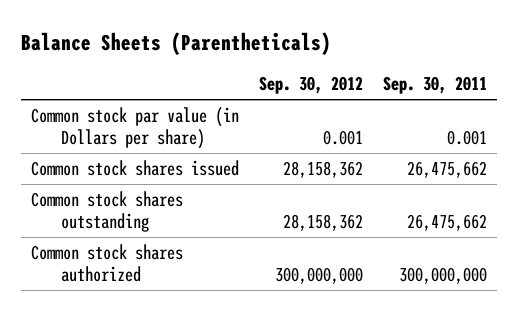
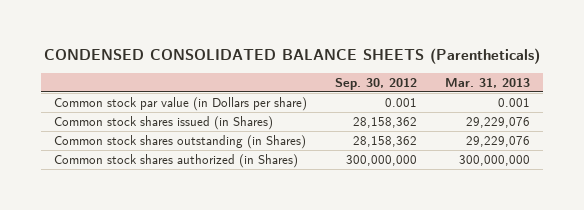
- Balance Sheets (Parentheticals)
+ CONDENSED CONSOLIDATED BALANCE SHEETS (Parentheticals)
- | Sep. 30, 2012 | Sep. 30, 2011
+ | Sep. 30, 2012 | Mar. 31, 2013
- Common stock shares issued | 28,158,362 | 26,475,662
- Common stock shares outstanding | 28,158,362 | 26,475,662
- Common stock shares authorized | 300,000,000 | 300,000,000
+ Common stock shares issued (in Shares) | 28,158,362 | 29,229,076
+ Common stock shares outstanding (in Shares) | 28,158,362 | 29,229,076
+ Common stock shares authorized (in Shares) | 300,000,000 | 300,000,000

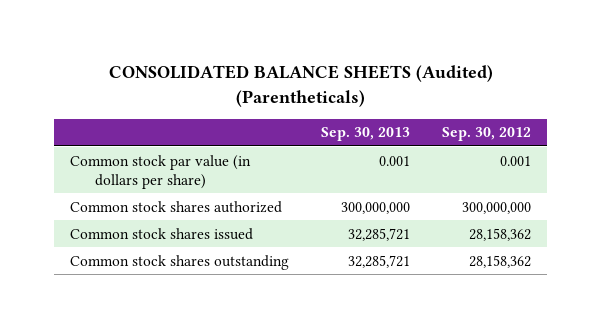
- CONDENSED CONSOLIDATED BALANCE SHEETS (Parentheticals)
+ CONSOLIDATED BALANCE SHEETS (Audited) (Parentheticals)
- | Sep. 30, 2012 | Mar. 31, 2013
+ | Sep. 30, 2013 | Sep. 30, 2012
- Common stock par value (in Dollars per share) | 0.001 | 0.001
- Common stock shares issued (in Shares) | 28,158,362 | 29,229,076
- Common stock shares outstanding (in Shares) | 28,158,362 | 29,229,076
- Common stock shares authorized (in Shares) | 300,000,000 | 300,000,000
+ Common stock par value (in dollars per share) | 0.001 | 0.001
+ Common stock shares authorized | 300,000,000 | 300,000,000
+ Common stock shares issued | 32,285,721 | 28,158,362
+ Common stock shares outstanding | 32,285,721 | 28,158,362

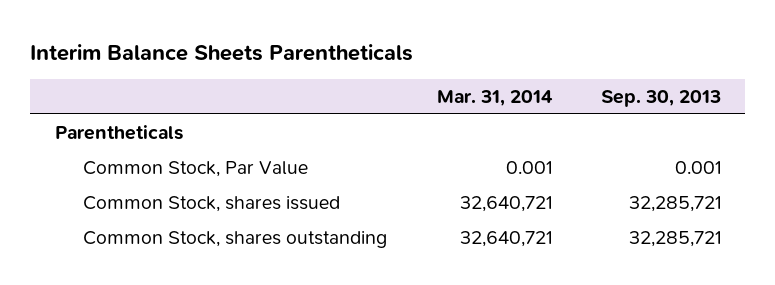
- CONSOLIDATED BALANCE SHEETS (Audited) (Parentheticals)
+ Interim Balance Sheets Parentheticals
- | Sep. 30, 2013 | Sep. 30, 2012
+ | Mar. 31, 2014 | Sep. 30, 2013
- Common stock par value (in dollars per share) | 0.001 | 0.001
- Common stock shares authorized | 300,000,000 | 300,000,000
- Common stock shares issued | 32,285,721 | 28,158,362
- Common stock shares outstanding | 32,285,721 | 28,158,362
+ Parentheticals
+ Common Stock, Par Value | 0.001 | 0.001
+ Common Stock, shares issued | 32,640,721 | 32,285,721
+ Common Stock, shares outstanding | 32,640,721 | 32,285,721

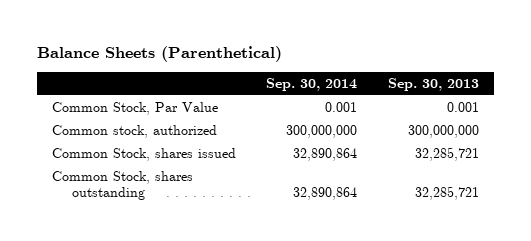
- Interim Balance Sheets Parentheticals
+ Balance Sheets (Parenthetical)
- | Mar. 31, 2014 | Sep. 30, 2013
+ | Sep. 30, 2014 | Sep. 30, 2013
- Parentheticals
+ Common stock, authorized | 300,000,000 | 300,000,000

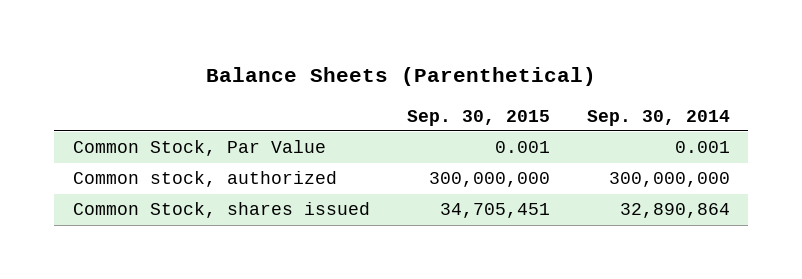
- | Sep. 30, 2014 | Sep. 30, 2013
+ | Sep. 30, 2015 | Sep. 30, 2014
- Common Stock, shares outstanding | 32,890,864 | 32,285,721

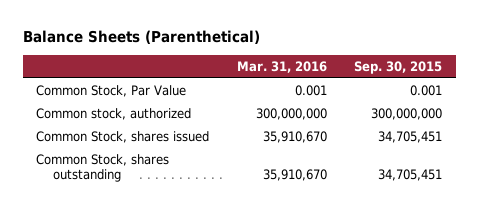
- | Sep. 30, 2015 | Sep. 30, 2014
+ | Mar. 31, 2016 | Sep. 30, 2015
+ Common Stock, shares outstanding | 35,910,670 | 34,705,451

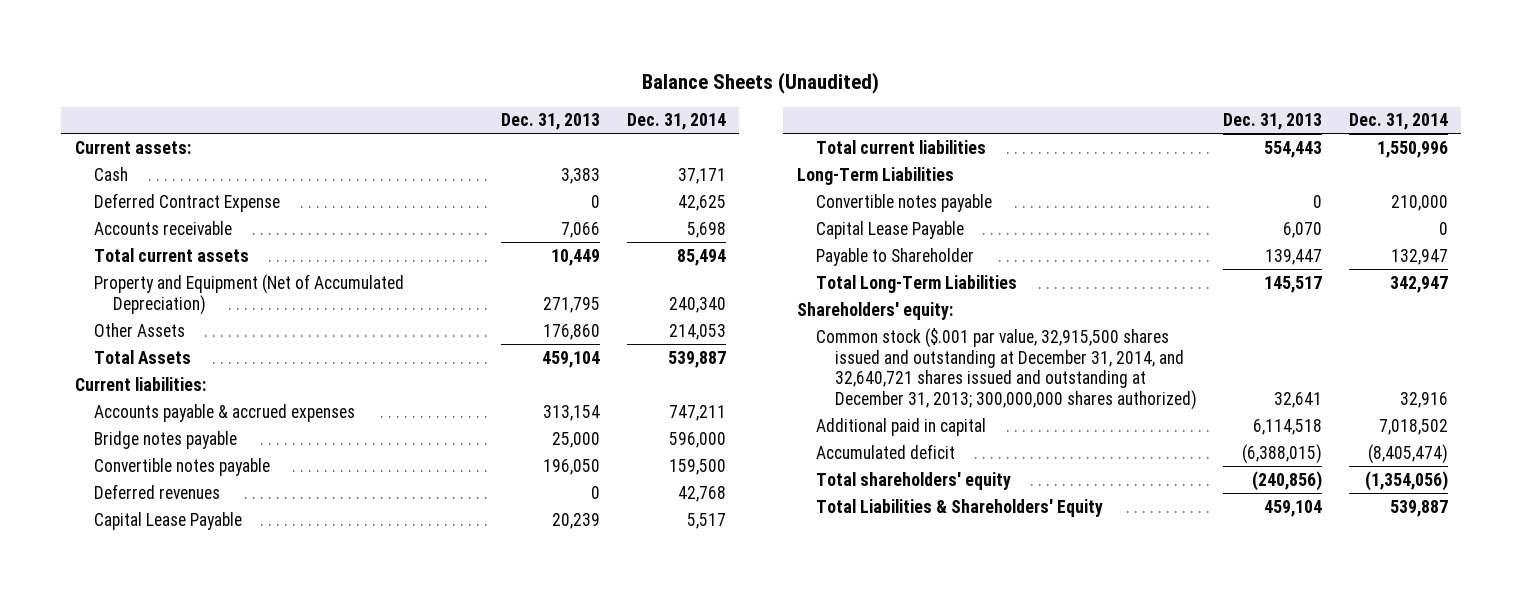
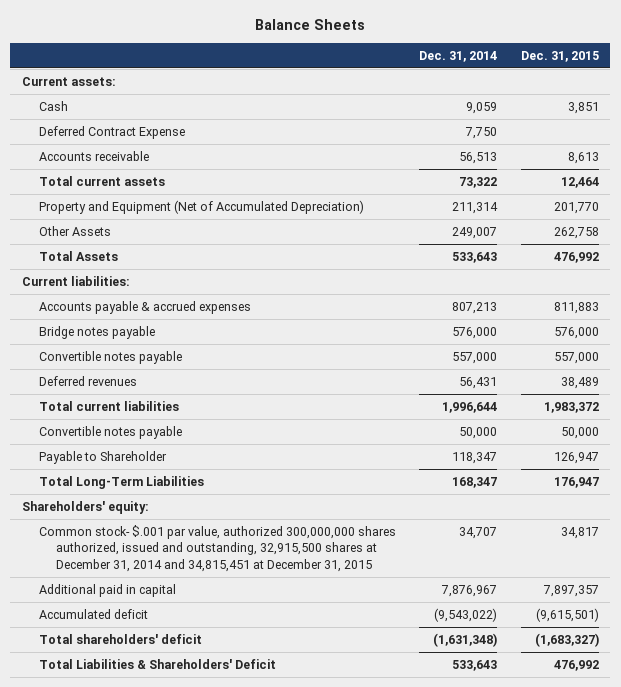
- Balance Sheets (Unaudited)
+ Balance Sheets
- | Dec. 31, 2013 | Dec. 31, 2014
+ | Dec. 31, 2014 | Dec. 31, 2015
- Cash | 3,383 | 37,171
- Deferred Contract Expense | 0 | 42,625
- Accounts receivable | 7,066 | 5,698
- Total current assets | 10,449 | 85,494
- Property and Equipment (Net of Accumulated Depreciation) | 271,795 | 240,340
- Other Assets | 176,860 | 214,053
- Total Assets | 459,104 | 539,887
+ Cash | 9,059 | 3,851
+ Deferred Contract Expense | 7,750 |
+ Accounts receivable | 56,513 | 8,613
+ Total current assets | 73,322 | 12,464
+ Property and Equipment (Net of Accumulated Depreciation) | 211,314 | 201,770
+ Other Assets | 249,007 | 262,758
+ Total Assets | 533,643 | 476,992
- Accounts payable & accrued expenses | 313,154 | 747,211
- Bridge notes payable | 25,000 | 596,000
- Convertible notes payable | 196,050 | 159,500
- Deferred revenues | 0 | 42,768
- Capital Lease Payable | 20,239 | 5,517
- Total current liabilities | 554,443 | 1,550,996
- Long-Term Liabilities
- Convertible notes payable | 0 | 210,000
- Capital Lease Payable | 6,070 | 0
- Payable to Shareholder | 139,447 | 132,947
- Total Long-Term Liabilities | 145,517 | 342,947
+ Accounts payable & accrued expenses | 807,213 | 811,883
+ Bridge notes payable | 576,000 | 576,000
+ Convertible notes payable | 557,000 | 557,000
+ Deferred revenues | 56,431 | 38,489
+ Total current liabilities | 1,996,644 | 1,983,372
+ Convertible notes payable | 50,000 | 50,000
+ Payable to Shareholder | 118,347 | 126,947
+ Total Long-Term Liabilities | 168,347 | 176,947
- Common stock ($.001 par value, 32,915,500 shares issued and outstanding at December 31, 2014, and 32,640,721 shares issued and outstanding at December 31, 2013; 300,000,000 shares authorized) | 32,641 | 32,916
- Additional paid in capital | 6,114,518 | 7,018,502
- Accumulated deficit | (6,388,015) | (8,405,474)
- Total shareholders' equity | (240,856) | (1,354,056)
- Total Liabilities & Shareholders' Equity | 459,104 | 539,887
+ Common stock- $.001 par value, authorized 300,000,000 shares authorized, issued and outstanding, 32,915,500 shares at December 31, 2014 and 34,815,451 at December 31, 2015 | 34,707 | 34,817
+ Additional paid in capital | 7,876,967 | 7,897,357
+ Accumulated deficit | (9,543,022) | (9,615,501)
+ Total shareholders' deficit | (1,631,348) | (1,683,327)
+ Total Liabilities & Shareholders' Deficit | 533,643 | 476,992

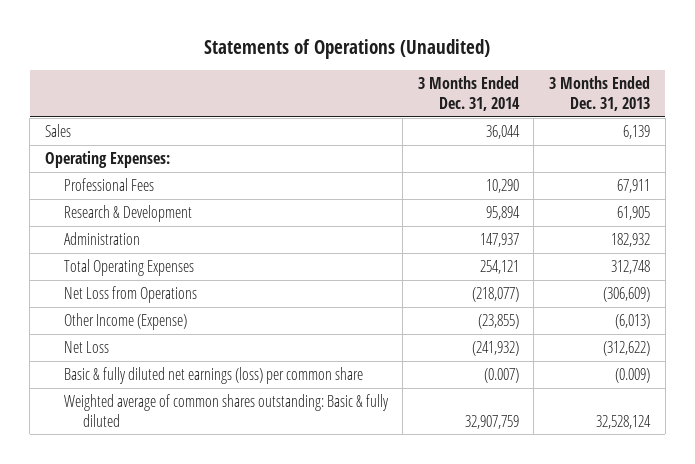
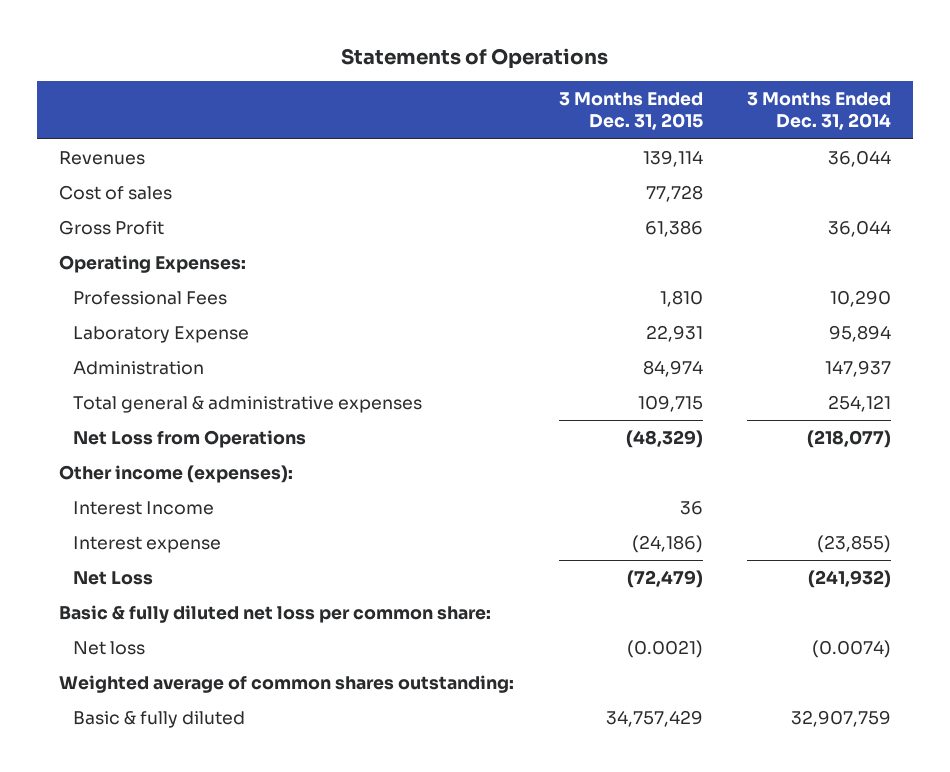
- Statements of Operations (Unaudited)
+ Statements of Operations
- | 3 Months Ended Dec. 31, 2014 | 3 Months Ended Dec. 31, 2013
+ | 3 Months Ended Dec. 31, 2015 | 3 Months Ended Dec. 31, 2014
- Sales | 36,044 | 6,139
+ Revenues | 139,114 | 36,044
+ Cost of sales | 77,728 |
+ Gross Profit | 61,386 | 36,044
- Research & Development | 95,894 | 61,905
+ Laboratory Expense | 22,931 | 95,894
- Total Operating Expenses | 254,121 | 312,748
+ Total general & administrative expenses | 109,715 | 254,121
- Other Income (Expense) | (23,855) | (6,013)
+ Other income (expenses):
+ Interest Income | 36 |
+ Interest expense | (24,186) | (23,855)
- Basic & fully diluted net earnings (loss) per common share | (0.007) | (0.009)
- Weighted average of common shares outstanding: Basic & fully diluted | 32,907,759 | 32,528,124
+ Basic & fully diluted net loss per common share:
+ Net loss | (0.0021) | (0.0074)
+ Weighted average of common shares outstanding:
+ Basic & fully diluted | 34,757,429 | 32,907,759

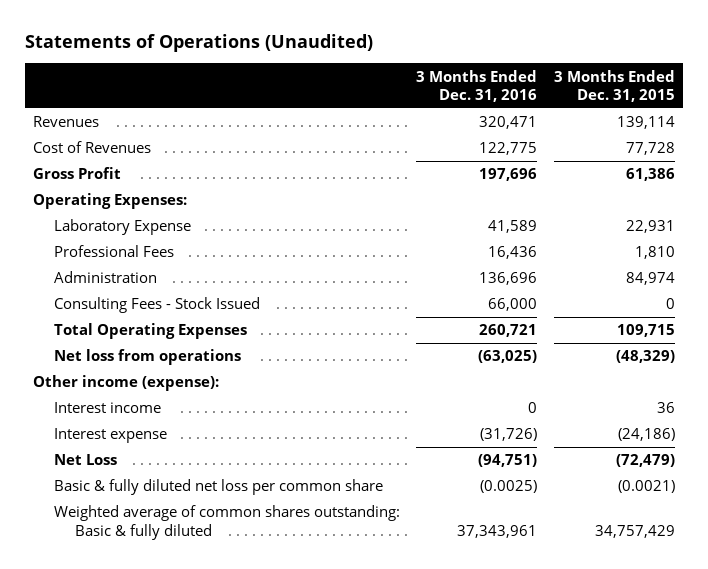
- Statements of Operations
+ Statements of Operations (Unaudited)
- | 3 Months Ended Dec. 31, 2015 | 3 Months Ended Dec. 31, 2014
+ | 3 Months Ended Dec. 31, 2016 | 3 Months Ended Dec. 31, 2015
- Cost of sales | 77,728 |
+ Cost of Revenues | 122,775 | 77,728
moved down: Professional Fees | 16,436 | 1,810
- Total general & administrative expenses | 109,715 | 254,121
- Net Loss from Operations | (48,329) | (218,077)
- Other income (expenses):
- Interest Income | 36 |
+ Consulting Fees - Stock Issued | 66,000 | 0
+ Total Operating Expenses | 260,721 | 109,715
+ Net loss from operations | (63,025) | (48,329)
+ Other income (expense):
+ Interest income | 0 | 36
- Basic & fully diluted net loss per common share:
- Net loss | (0.0021) | (0.0074)
- Weighted average of common shares outstanding:
- Basic & fully diluted | 34,757,429 | 32,907,759
+ Basic & fully diluted net loss per common share | (0.0025) | (0.0021)
+ Weighted average of common shares outstanding: Basic & fully diluted | 37,343,961 | 34,757,429

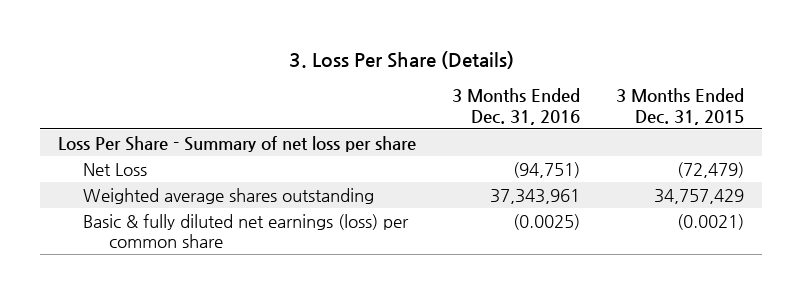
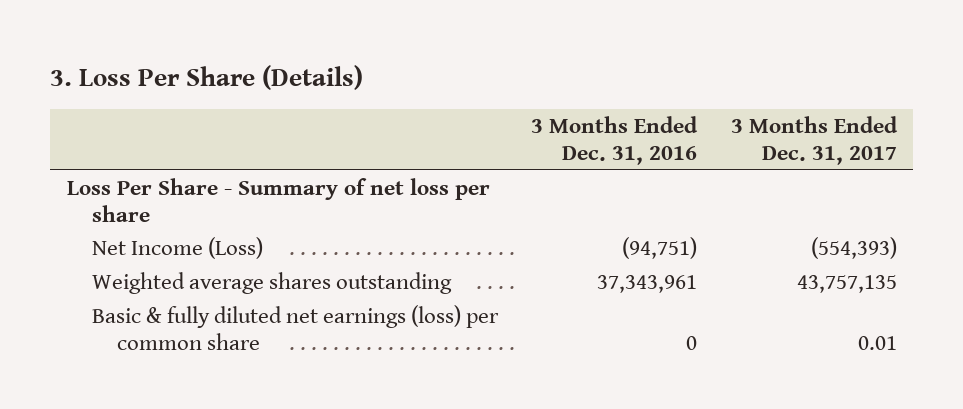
- | 3 Months Ended Dec. 31, 2016 | 3 Months Ended Dec. 31, 2015
+ | 3 Months Ended Dec. 31, 2016 | 3 Months Ended Dec. 31, 2017
- Net Loss | (94,751) | (72,479)
+ Net Income (Loss) | (94,751) | (554,393)
- Basic & fully diluted net earnings (loss) per common share | (0.0025) | (0.0021)
+ Basic & fully diluted net earnings (loss) per common share | 0 | 0.01

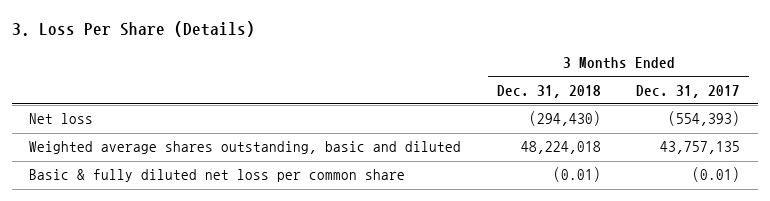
- | 3 Months Ended Dec. 31, 2016 | 3 Months Ended Dec. 31, 2017
+ | 3 Months Ended Dec. 31, 2018 | 3 Months Ended Dec. 31, 2017
- Loss Per Share - Summary of net loss per share
- Net Income (Loss) | (94,751) | (554,393)
- Weighted average shares outstanding | 37,343,961 | 43,757,135
- Basic & fully diluted net earnings (loss) per common share | 0 | 0.01
+ Net loss | (294,430) | (554,393)
+ Weighted average shares outstanding, basic and diluted | 48,224,018 | 43,757,135
+ Basic & fully diluted net loss per common share | (0.01) | (0.01)

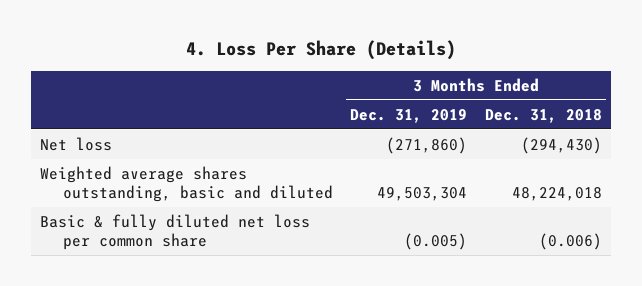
- 3. Loss Per Share (Details)
+ 4. Loss Per Share (Details)
- | 3 Months Ended Dec. 31, 2018 | 3 Months Ended Dec. 31, 2017
+ | 3 Months Ended Dec. 31, 2019 | 3 Months Ended Dec. 31, 2018
- Basic & fully diluted net loss per common share | (0.01) | (0.01)
+ Basic & fully diluted net loss per common share | (0.005) | (0.006)

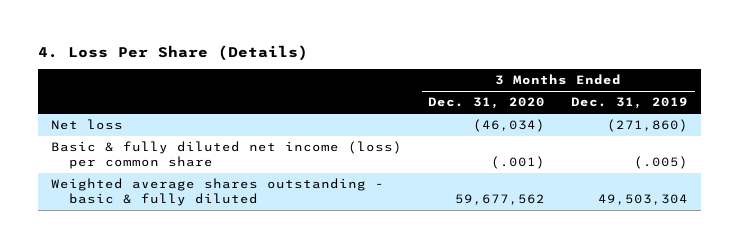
- | 3 Months Ended Dec. 31, 2019 | 3 Months Ended Dec. 31, 2018
+ | 3 Months Ended Dec. 31, 2020 | 3 Months Ended Dec. 31, 2019
- Weighted average shares outstanding, basic and diluted | 49,503,304 | 48,224,018
- Basic & fully diluted net loss per common share | (0.005) | (0.006)
+ Basic & fully diluted net income (loss) per common share | (.001) | (.005)
+ Weighted average shares outstanding - basic & fully diluted | 59,677,562 | 49,503,304

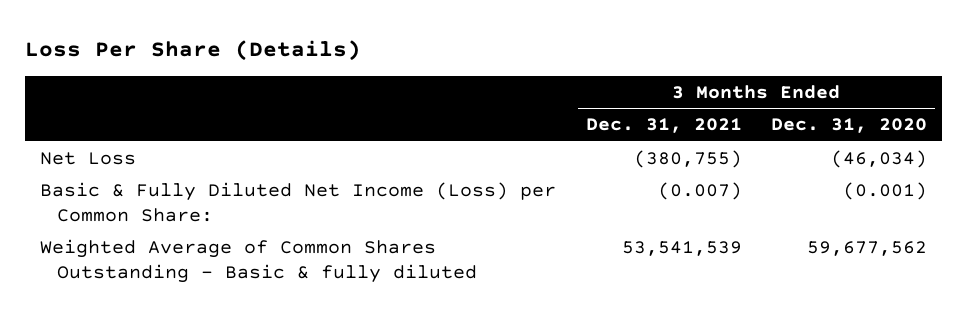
- 4. Loss Per Share (Details)
+ Loss Per Share (Details)
- | 3 Months Ended Dec. 31, 2020 | 3 Months Ended Dec. 31, 2019
+ | 3 Months Ended Dec. 31, 2021 | 3 Months Ended Dec. 31, 2020
- Net loss | (46,034) | (271,860)
- Basic & fully diluted net income (loss) per common share | (.001) | (.005)
- Weighted average shares outstanding - basic & fully diluted | 59,677,562 | 49,503,304
+ Net Loss | (380,755) | (46,034)
+ Basic & Fully Diluted Net Income (Loss) per Common Share: | (0.007) | (0.001)
+ Weighted Average of Common Shares Outstanding - Basic & fully diluted | 53,541,539 | 59,677,562

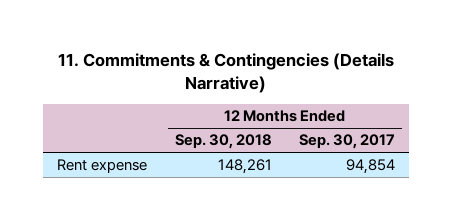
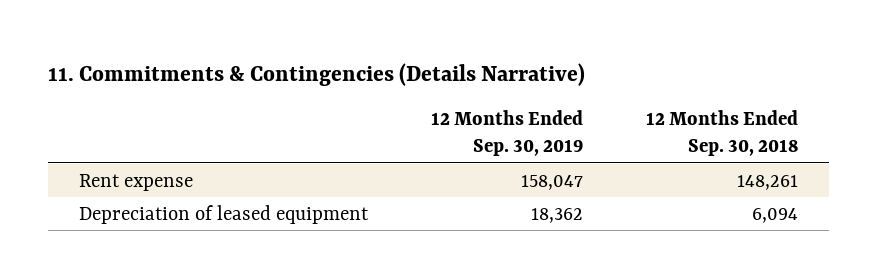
- | 12 Months Ended Sep. 30, 2018 | 12 Months Ended Sep. 30, 2017
+ | 12 Months Ended Sep. 30, 2019 | 12 Months Ended Sep. 30, 2018
+ Depreciation of leased equipment | 18,362 | 6,094

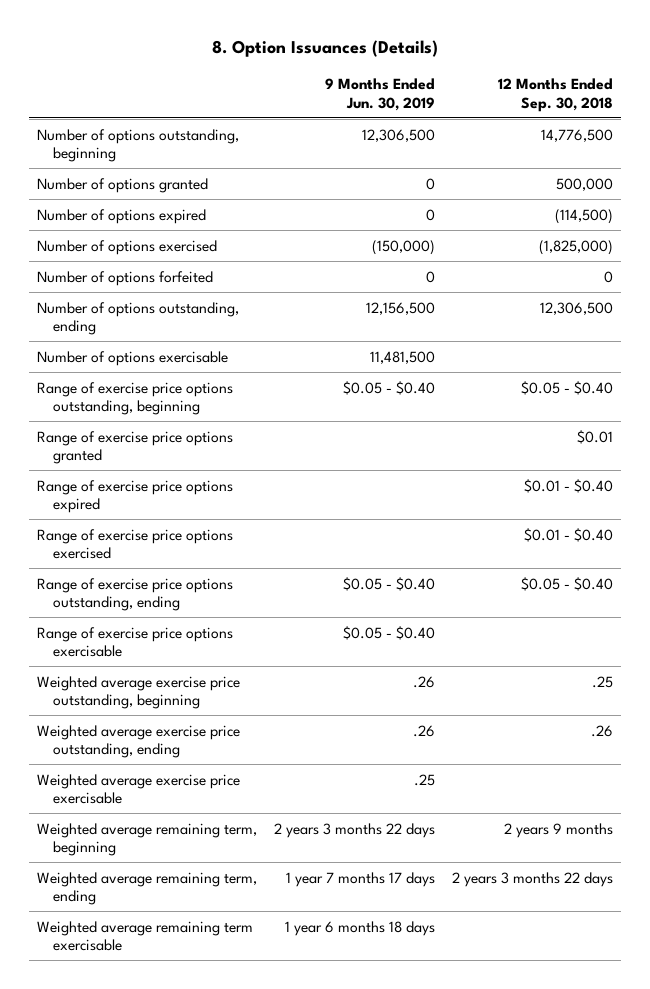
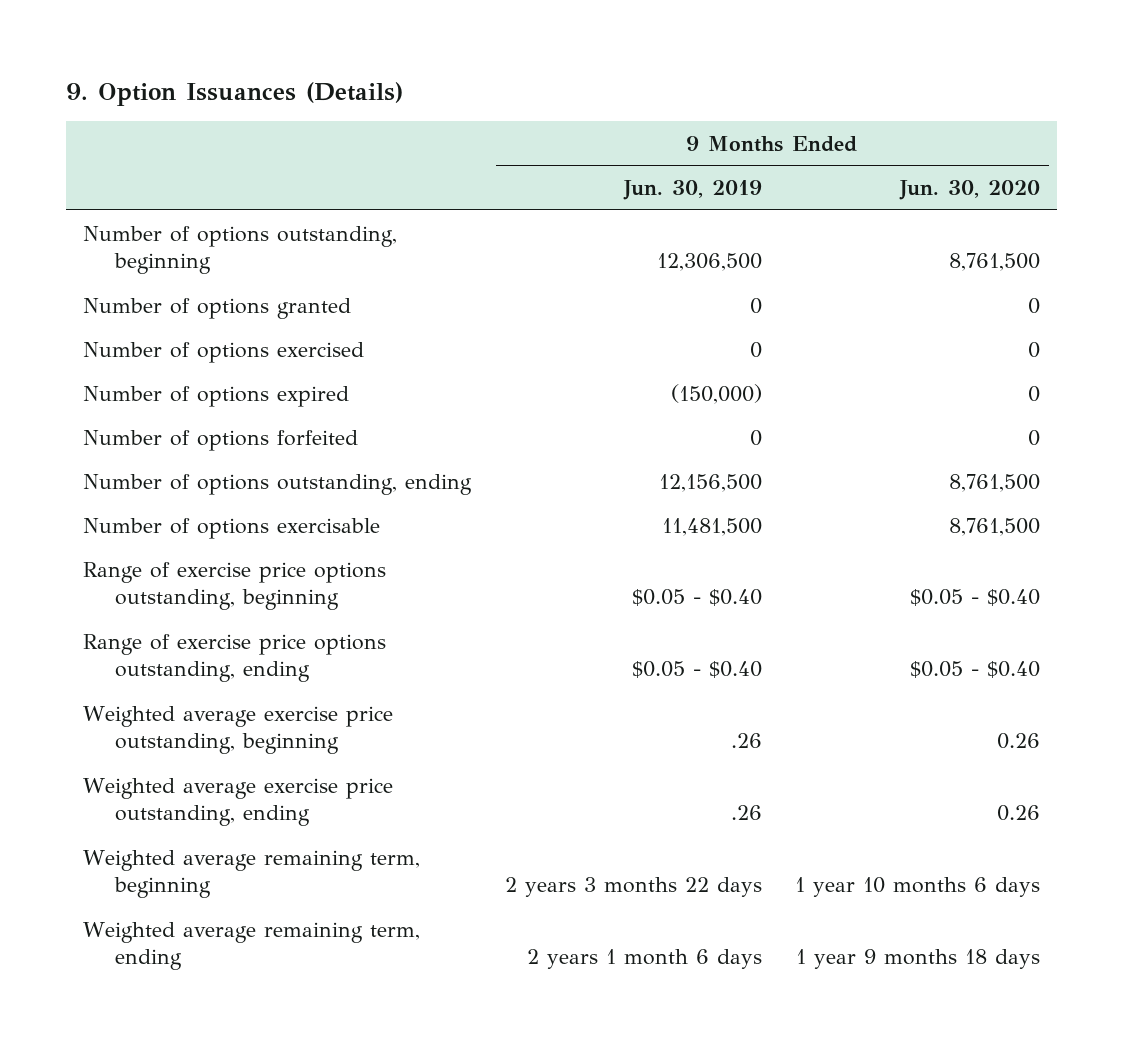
- 8. Option Issuances (Details)
+ 9. Option Issuances (Details)
- | 9 Months Ended Jun. 30, 2019 | 12 Months Ended Sep. 30, 2018
+ | 9 Months Ended Jun. 30, 2019 | 9 Months Ended Jun. 30, 2020
- Number of options expired | 0 | (114,500)
- Number of options exercised | (150,000) | (1,825,000)
+ Number of options exercised | 0 | 0
+ Number of options expired | (150,000) | 0
- Range of exercise price options granted | | $0.01
- Range of exercise price options expired | | $0.01 - $0.40
- Range of exercise price options exercised | | $0.01 - $0.40
- Range of exercise price options exercisable | $0.05 - $0.40 |
- Weighted average exercise price exercisable | .25 |
- Weighted average remaining term, ending | 1 year 7 months 17 days | 2 years 3 months 22 days
- Weighted average remaining term exercisable | 1 year 6 months 18 days |
+ Weighted average remaining term, ending | 2 years 1 month 6 days | 1 year 9 months 18 days

